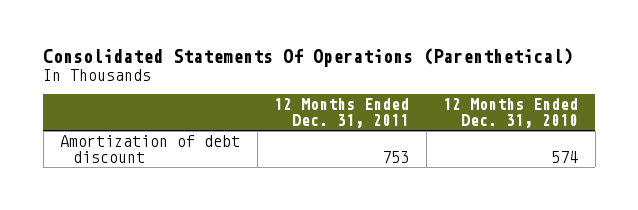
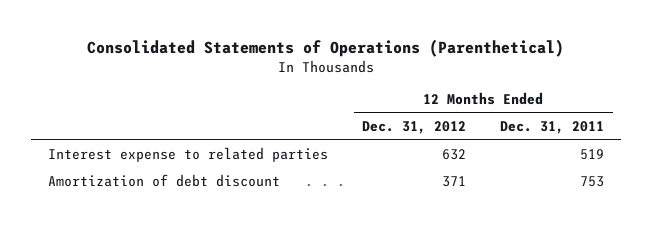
- Consolidated Statements Of Operations (Parenthetical)
+ Consolidated Statements of Operations (Parenthetical)
- | 12 Months Ended Dec. 31, 2011 | 12 Months Ended Dec. 31, 2010
+ | 12 Months Ended Dec. 31, 2012 | 12 Months Ended Dec. 31, 2011
+ Interest expense to related parties | 632 | 519

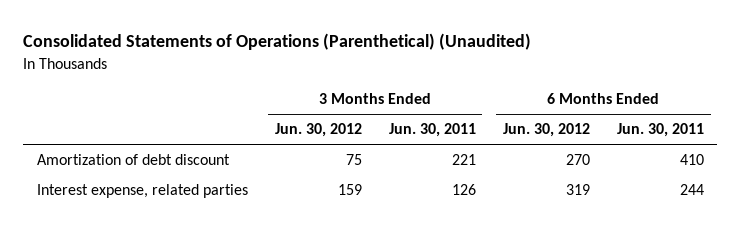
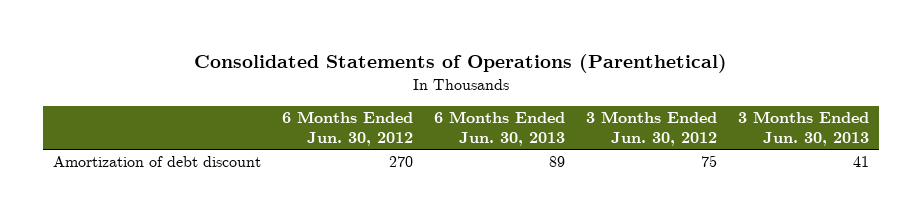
- Consolidated Statements of Operations (Parenthetical) (Unaudited)
+ Consolidated Statements of Operations (Parenthetical)
- | 3 Months Ended Jun. 30, 2012 | 3 Months Ended Jun. 30, 2011 | 6 Months Ended Jun. 30, 2012 | 6 Months Ended Jun. 30, 2011
+ | 6 Months Ended Jun. 30, 2012 | 6 Months Ended Jun. 30, 2013 | 3 Months Ended Jun. 30, 2012 | 3 Months Ended Jun. 30, 2013
- Interest expense, related parties | 159 | 126 | 319 | 244

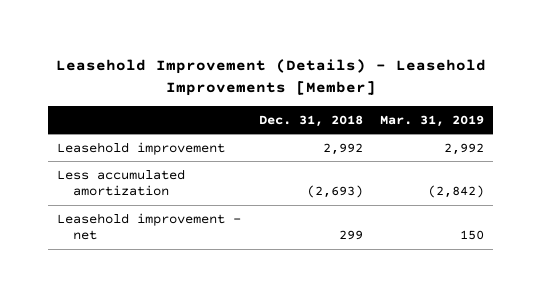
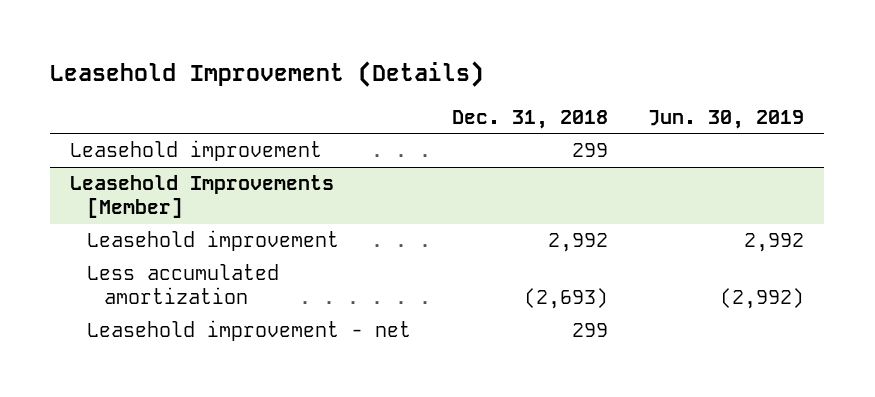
- Leasehold Improvement (Details) - Leasehold Improvements [Member]
+ Leasehold Improvement (Details)
- | Dec. 31, 2018 | Mar. 31, 2019
+ | Dec. 31, 2018 | Jun. 30, 2019
+ Leasehold improvement | 299 |
+ Leasehold Improvements [Member]

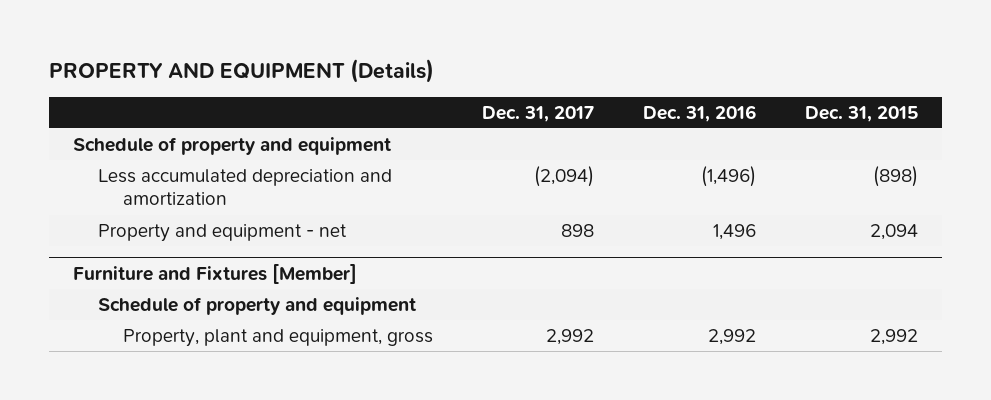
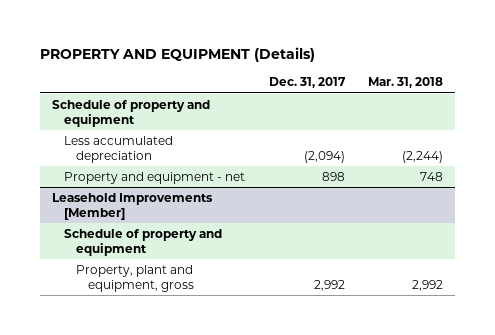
- | Dec. 31, 2017 | Dec. 31, 2016 | Dec. 31, 2015
+ | Dec. 31, 2017 | Mar. 31, 2018
- Less accumulated depreciation and amortization | (2,094) | (1,496) | (898)
+ Less accumulated depreciation | (2,094) | (2,244)
- Furniture and Fixtures [Member]
+ Leasehold Improvements [Member]

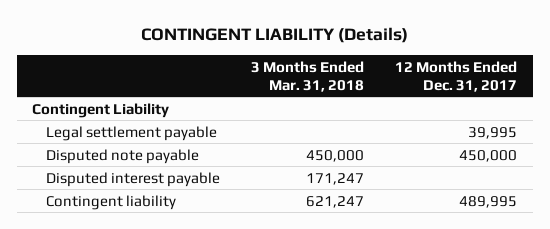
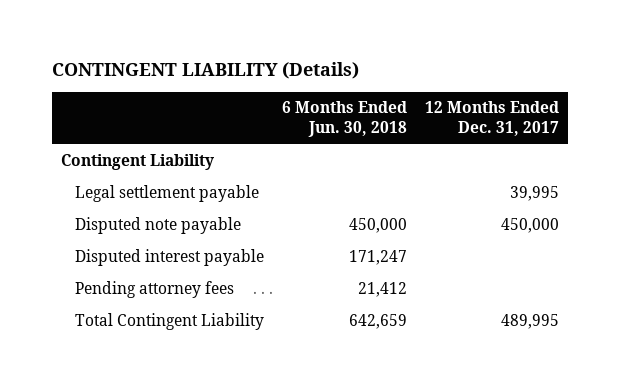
- | 3 Months Ended Mar. 31, 2018 | 12 Months Ended Dec. 31, 2017
+ | 6 Months Ended Jun. 30, 2018 | 12 Months Ended Dec. 31, 2017
- Contingent liability | 621,247 | 489,995
+ Pending attorney fees | 21,412 |
+ Total Contingent Liability | 642,659 | 489,995

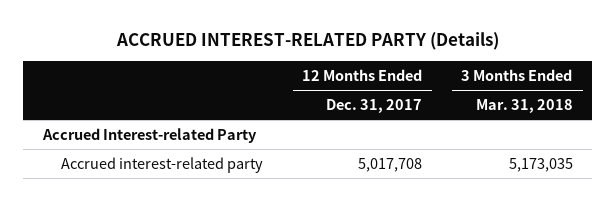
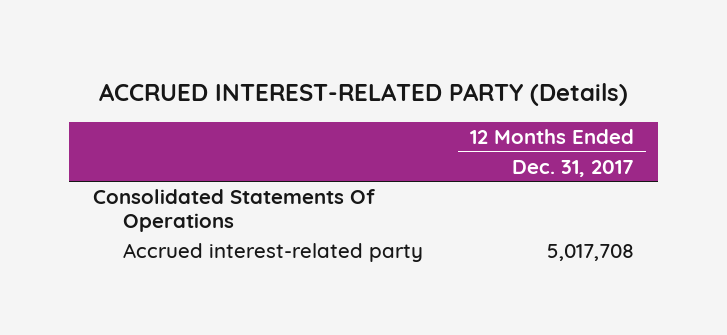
- | 12 Months Ended Dec. 31, 2017 | 3 Months Ended Mar. 31, 2018
+ | 12 Months Ended Dec. 31, 2017
- Accrued Interest-related Party
+ Consolidated Statements Of Operations

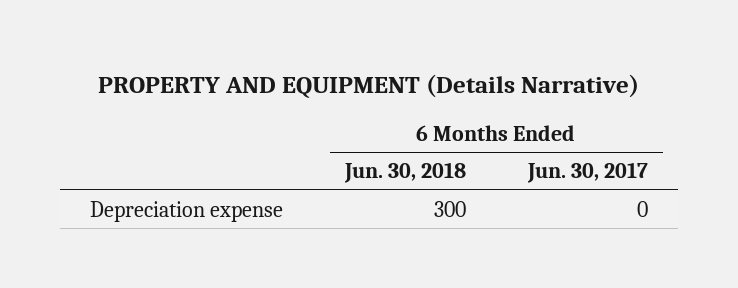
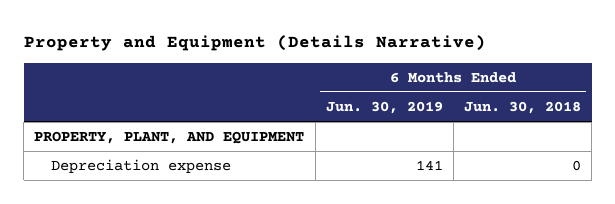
- PROPERTY AND EQUIPMENT (Details Narrative)
+ Property and Equipment (Details Narrative)
- | 6 Months Ended Jun. 30, 2018 | 6 Months Ended Jun. 30, 2017
+ | 6 Months Ended Jun. 30, 2019 | 6 Months Ended Jun. 30, 2018
- Depreciation expense | 300 | 0
+ PROPERTY, PLANT, AND EQUIPMENT
+ Depreciation expense | 141 | 0

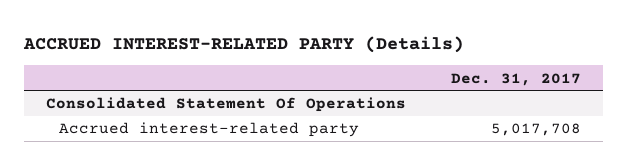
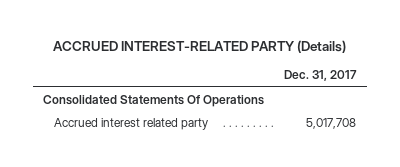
- Consolidated Statement Of Operations
- Accrued interest-related party | 5,017,708
+ Consolidated Statements Of Operations
+ Accrued interest related party | 5,017,708

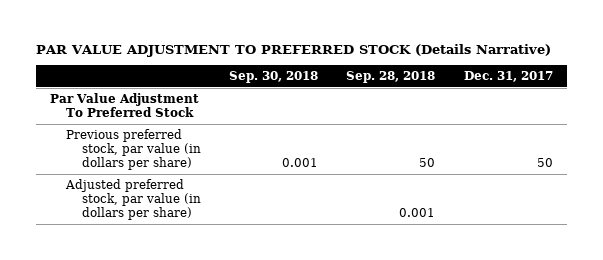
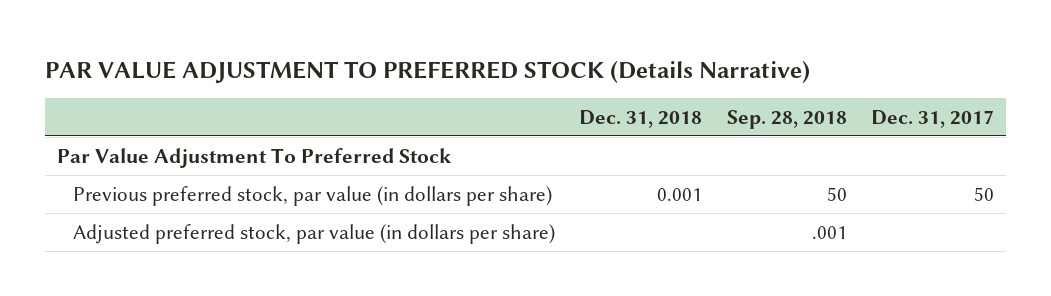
- | Sep. 30, 2018 | Sep. 28, 2018 | Dec. 31, 2017
+ | Dec. 31, 2018 | Sep. 28, 2018 | Dec. 31, 2017
- Adjusted preferred stock, par value (in dollars per share) | | 0.001 |
+ Adjusted preferred stock, par value (in dollars per share) | | .001 |

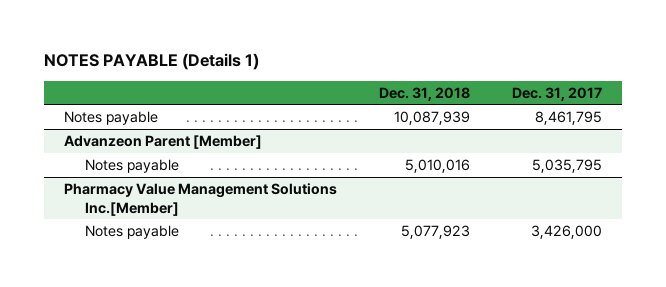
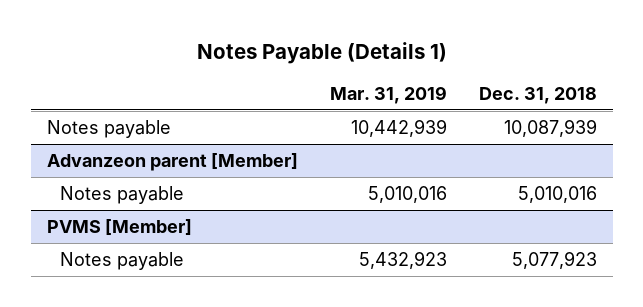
- NOTES PAYABLE (Details 1)
+ Notes Payable (Details 1)
- | Dec. 31, 2018 | Dec. 31, 2017
+ | Mar. 31, 2019 | Dec. 31, 2018
- Advanzeon Parent [Member]
+ Advanzeon parent [Member]
- Pharmacy Value Management Solutions Inc.[Member]
+ PVMS [Member]

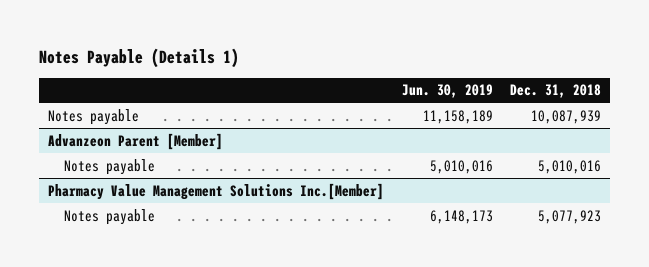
- | Mar. 31, 2019 | Dec. 31, 2018
+ | Jun. 30, 2019 | Dec. 31, 2018
- Advanzeon parent [Member]
+ Advanzeon Parent [Member]
- PVMS [Member]
+ Pharmacy Value Management Solutions Inc.[Member]

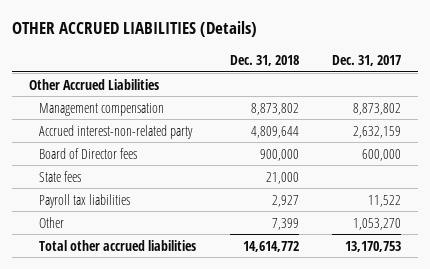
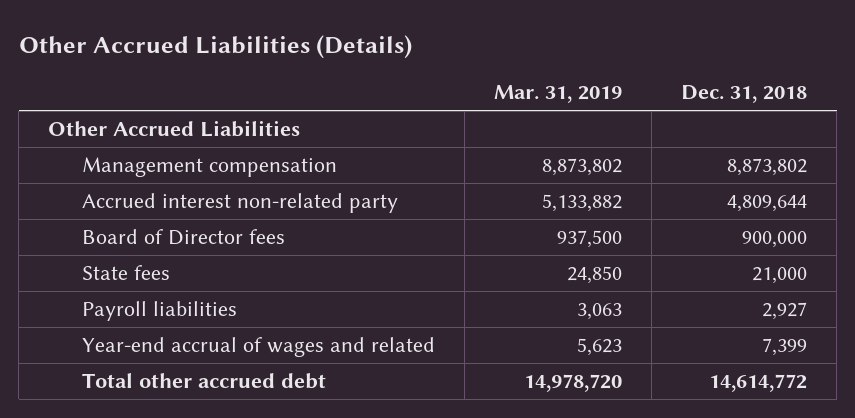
- OTHER ACCRUED LIABILITIES (Details)
+ Other Accrued Liabilities (Details)
- | Dec. 31, 2018 | Dec. 31, 2017
+ | Mar. 31, 2019 | Dec. 31, 2018
- Accrued interest-non-related party | 4,809,644 | 2,632,159
+ Accrued interest non-related party | 5,133,882 | 4,809,644
- Payroll tax liabilities | 2,927 | 11,522
- Other | 7,399 | 1,053,270
- Total other accrued liabilities | 14,614,772 | 13,170,753
+ Payroll liabilities | 3,063 | 2,927
+ Year-end accrual of wages and related | 5,623 | 7,399
+ Total other accrued debt | 14,978,720 | 14,614,772

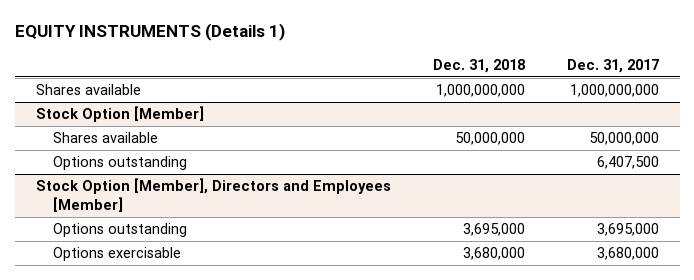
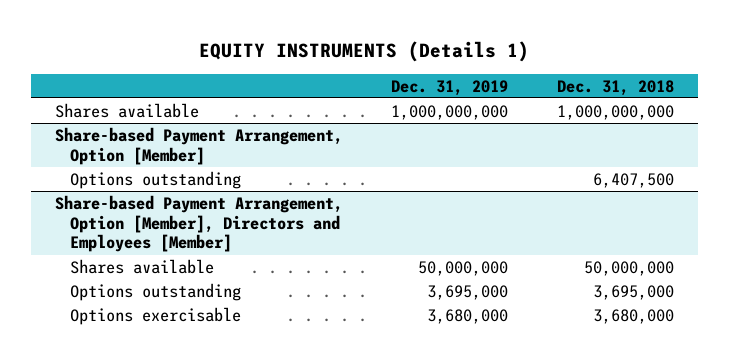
- | Dec. 31, 2018 | Dec. 31, 2017
+ | Dec. 31, 2019 | Dec. 31, 2018
- Stock Option [Member]
+ Share-based Payment Arrangement, Option [Member]
+ Options outstanding | | 6,407,500
+ Share-based Payment Arrangement, Option [Member], Directors and Employees [Member]
- Options outstanding | | 6,407,500
- Stock Option [Member], Directors and Employees [Member]

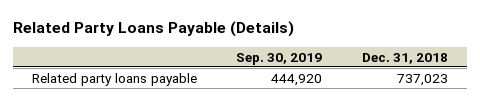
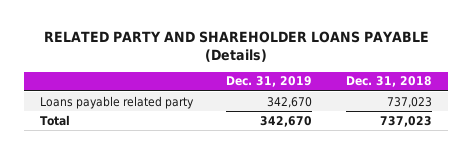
- Related Party Loans Payable (Details)
+ RELATED PARTY AND SHAREHOLDER LOANS PAYABLE (Details)
- | Sep. 30, 2019 | Dec. 31, 2018
+ | Dec. 31, 2019 | Dec. 31, 2018
- Related party loans payable | 444,920 | 737,023
+ Loans payable related party | 342,670 | 737,023
+ Total | 342,670 | 737,023

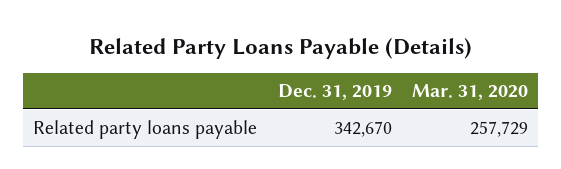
- RELATED PARTY AND SHAREHOLDER LOANS PAYABLE (Details)
+ Related Party Loans Payable (Details)
- | Dec. 31, 2019 | Dec. 31, 2018
+ | Dec. 31, 2019 | Mar. 31, 2020
- Loans payable related party | 342,670 | 737,023
- Total | 342,670 | 737,023
+ Related party loans payable | 342,670 | 257,729

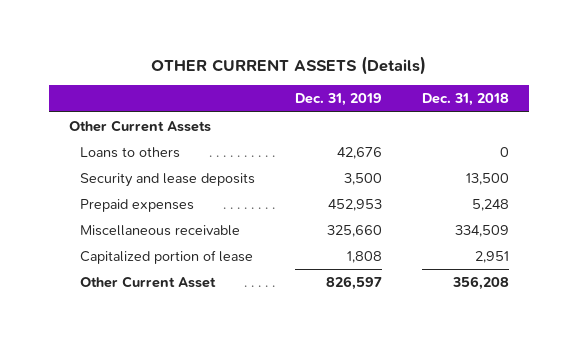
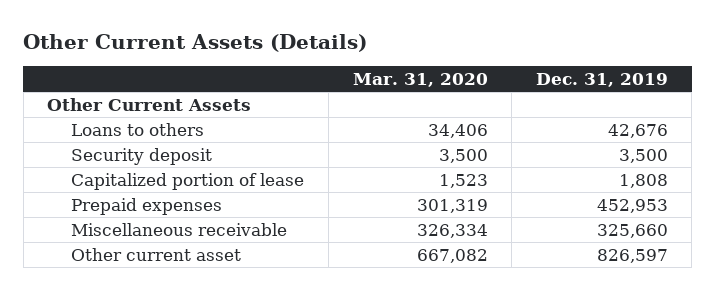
- OTHER CURRENT ASSETS (Details)
+ Other Current Assets (Details)
- | Dec. 31, 2019 | Dec. 31, 2018
+ | Mar. 31, 2020 | Dec. 31, 2019
- Security and lease deposits | 3,500 | 13,500
+ Security deposit | 3,500 | 3,500
moved up: Capitalized portion of lease | 1,523 | 1,808
- Other Current Asset | 826,597 | 356,208
+ Other current asset | 667,082 | 826,597

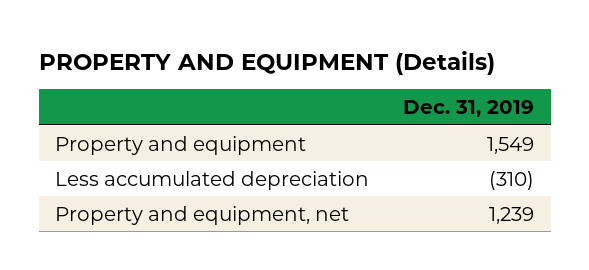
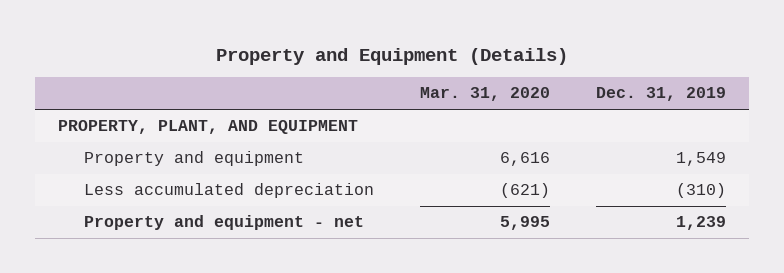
- PROPERTY AND EQUIPMENT (Details)
+ Property and Equipment (Details)
- | Dec. 31, 2019
+ | Mar. 31, 2020 | Dec. 31, 2019
+ PROPERTY, PLANT, AND EQUIPMENT
- Property and equipment, net | 1,239
+ Property and equipment - net | 5,995 | 1,239

